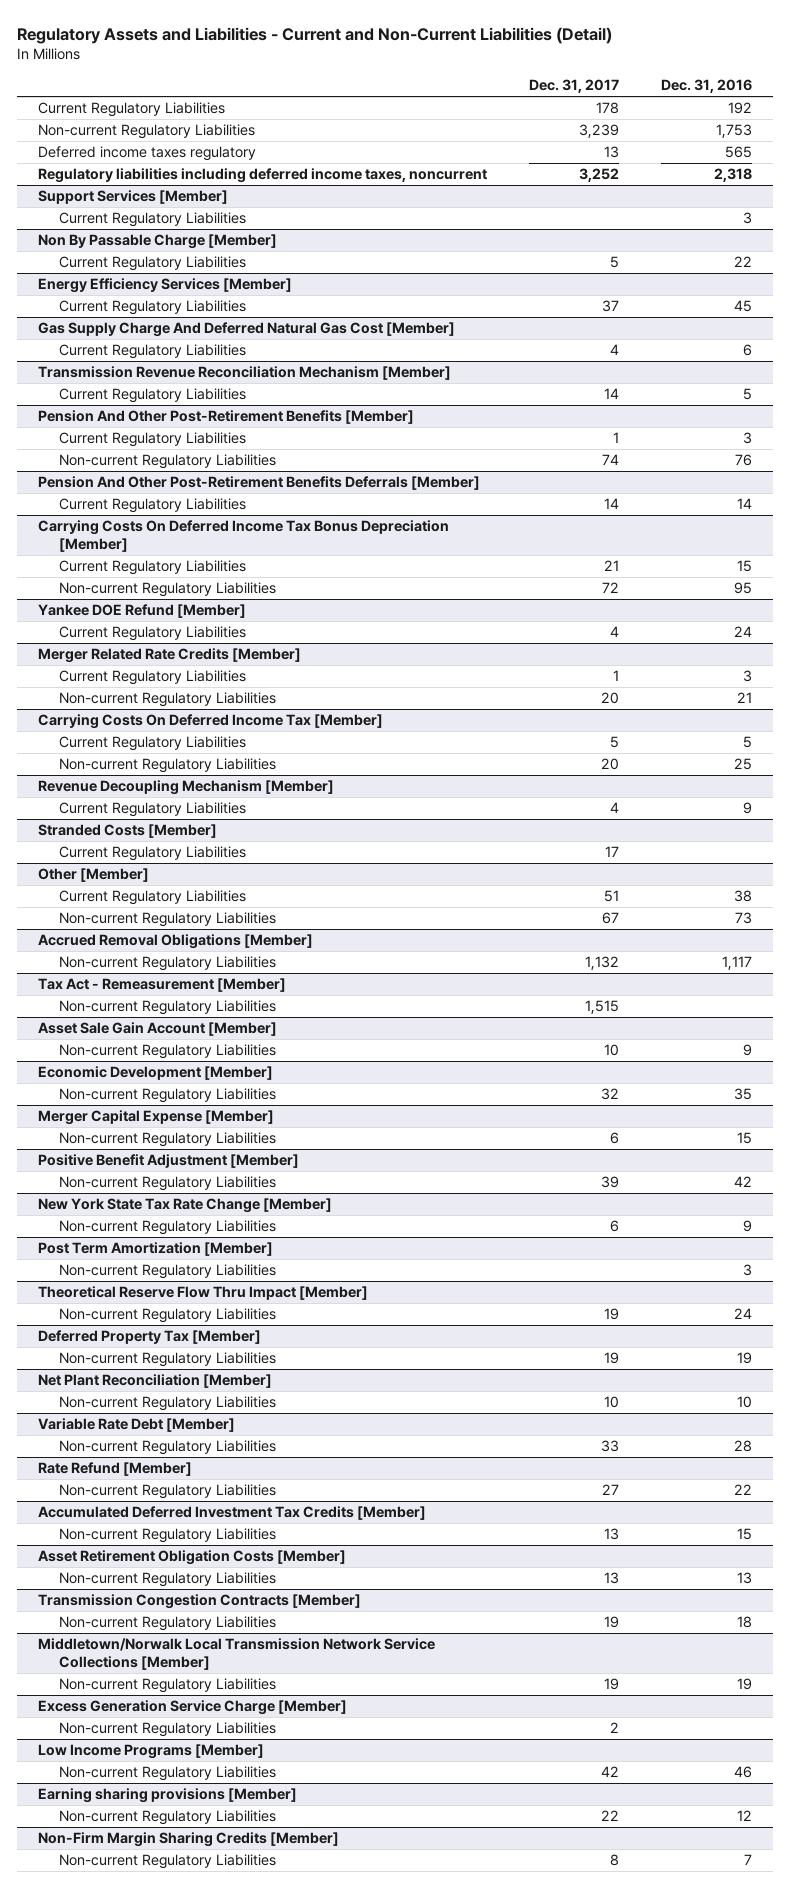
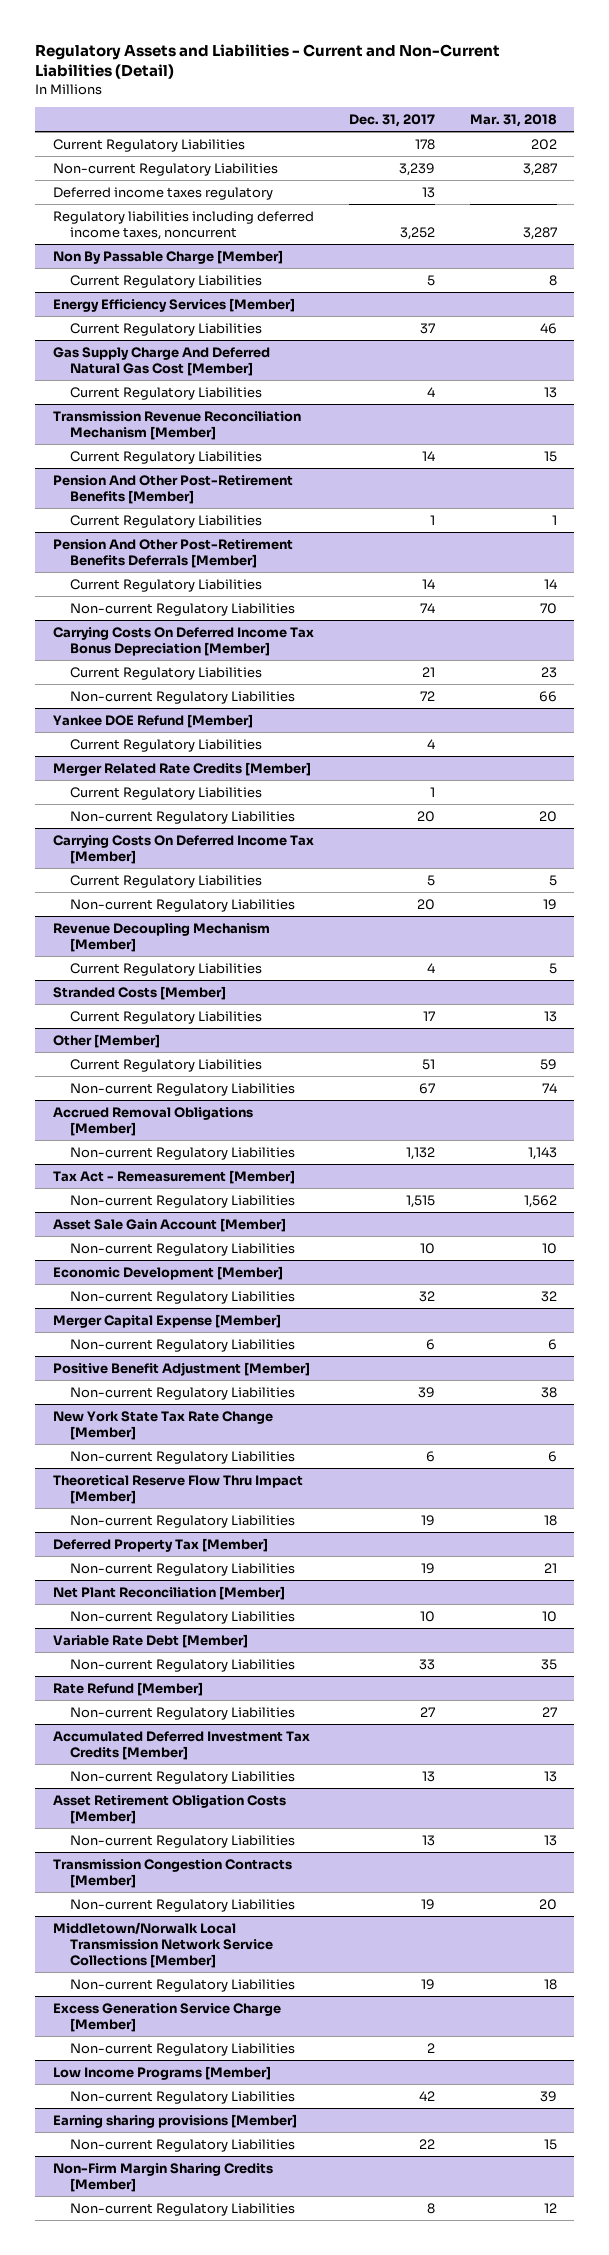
- | Dec. 31, 2017 | Dec. 31, 2016
+ | Dec. 31, 2017 | Mar. 31, 2018
- Support Services [Member]
- Current Regulatory Liabilities | | 3
@ Pension And Other Post-Retirement Benefits [Member]
- Non-current Regulatory Liabilities | 74 | 76
@ Pension And Other Post-Retirement Benefits Deferrals [Member]
+ Non-current Regulatory Liabilities | 74 | 70
- Post Term Amortization [Member]
- Non-current Regulatory Liabilities | | 3

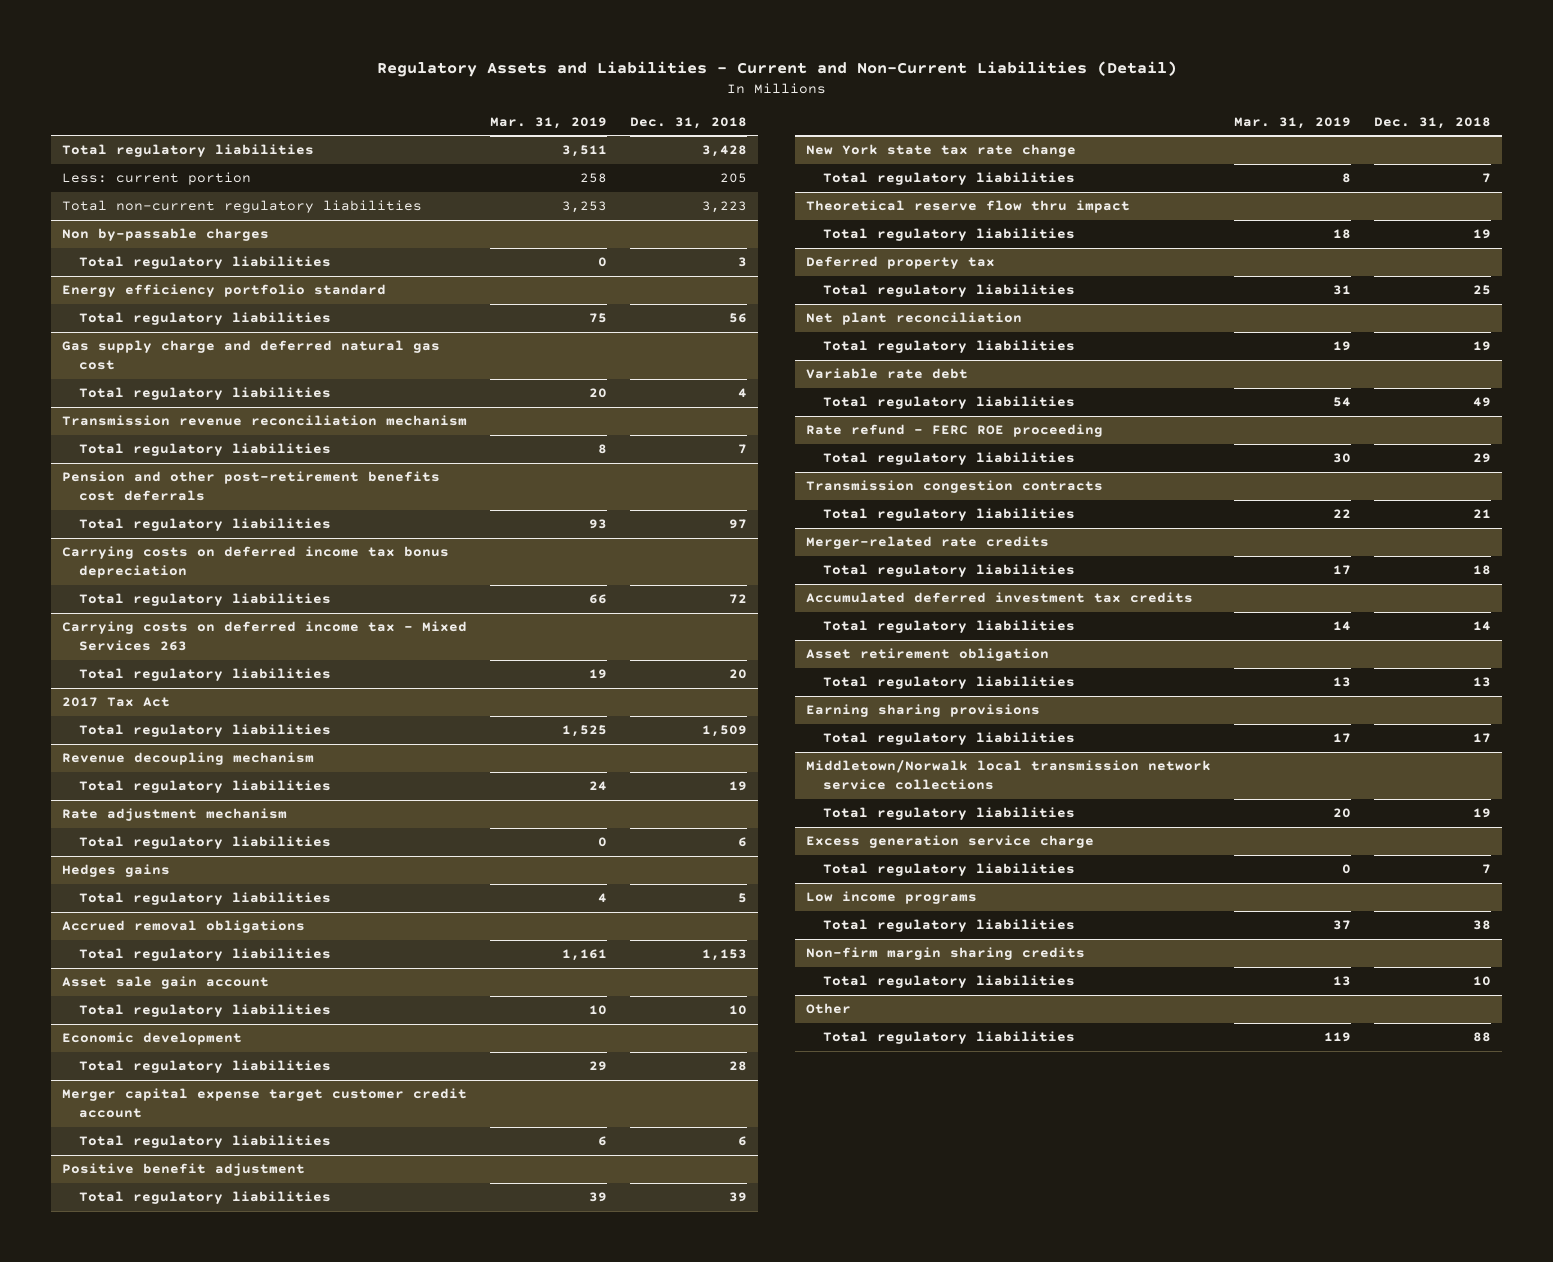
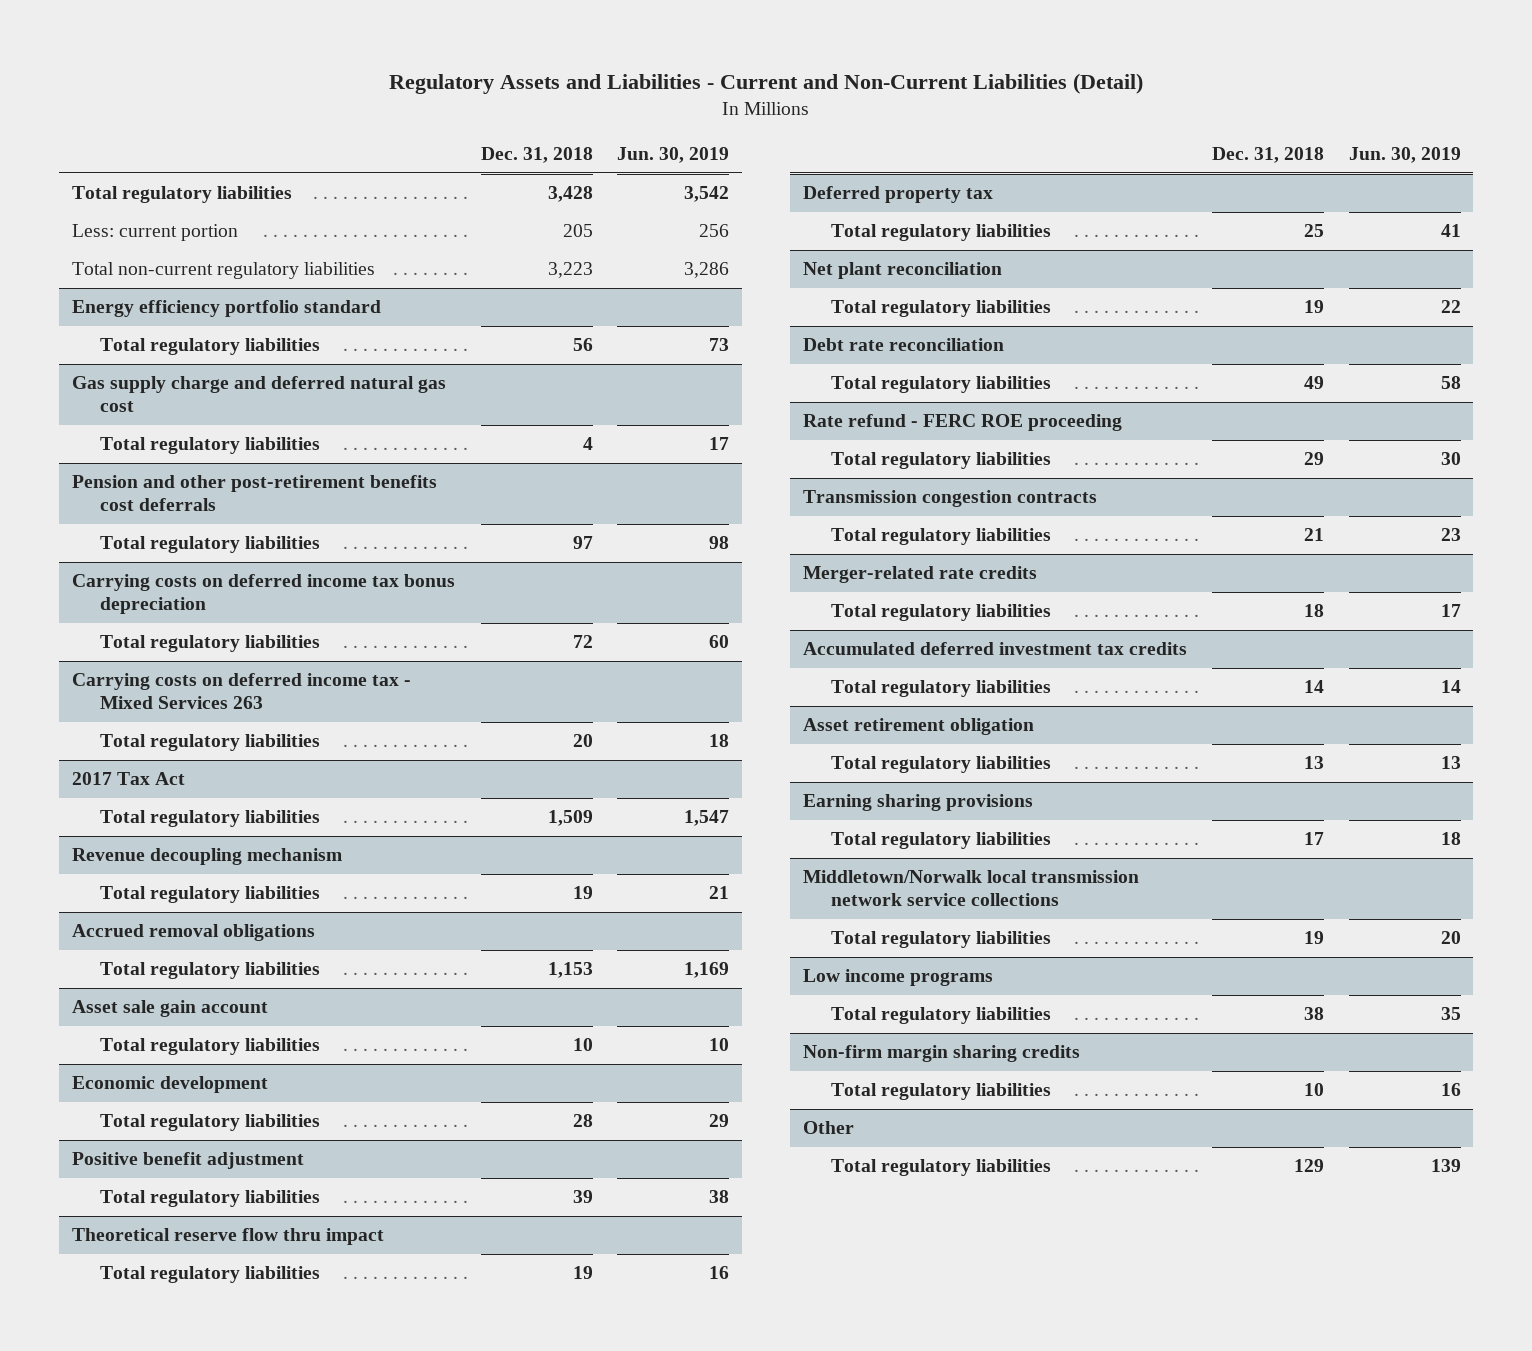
- | Mar. 31, 2019 | Dec. 31, 2018
+ | Dec. 31, 2018 | Jun. 30, 2019
- Non by-passable charges
- Total regulatory liabilities | 0 | 3
- Transmission revenue reconciliation mechanism
- Total regulatory liabilities | 8 | 7
- Rate adjustment mechanism
- Total regulatory liabilities | 0 | 6
- Hedges gains
- Total regulatory liabilities | 4 | 5
- Merger capital expense target customer credit account
- Total regulatory liabilities | 6 | 6
- New York state tax rate change
- Total regulatory liabilities | 8 | 7
- Variable rate debt
+ Debt rate reconciliation
- Excess generation service charge
- Total regulatory liabilities | 0 | 7
@ Other
- Total regulatory liabilities | 119 | 88
+ Total regulatory liabilities | 129 | 139

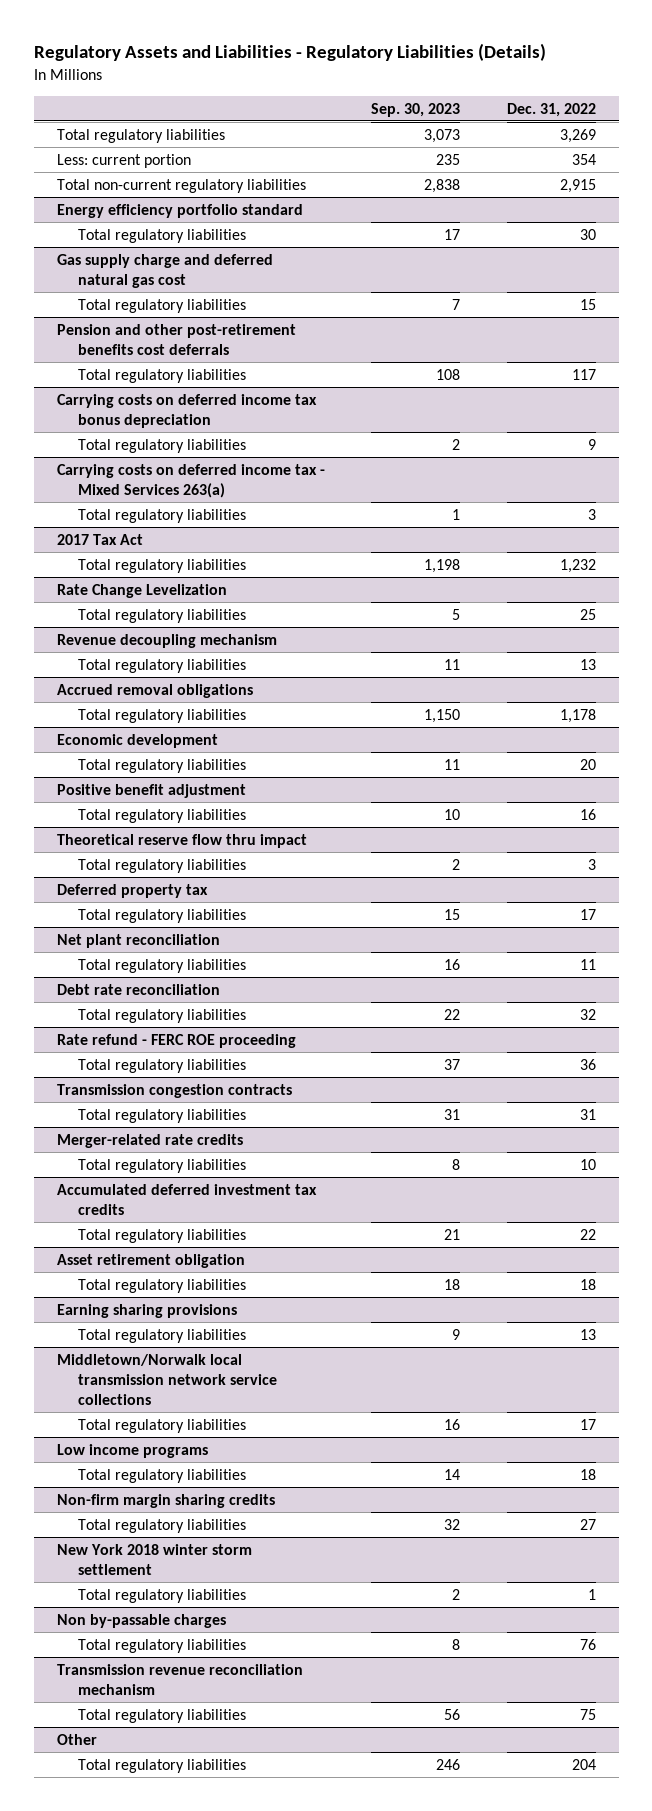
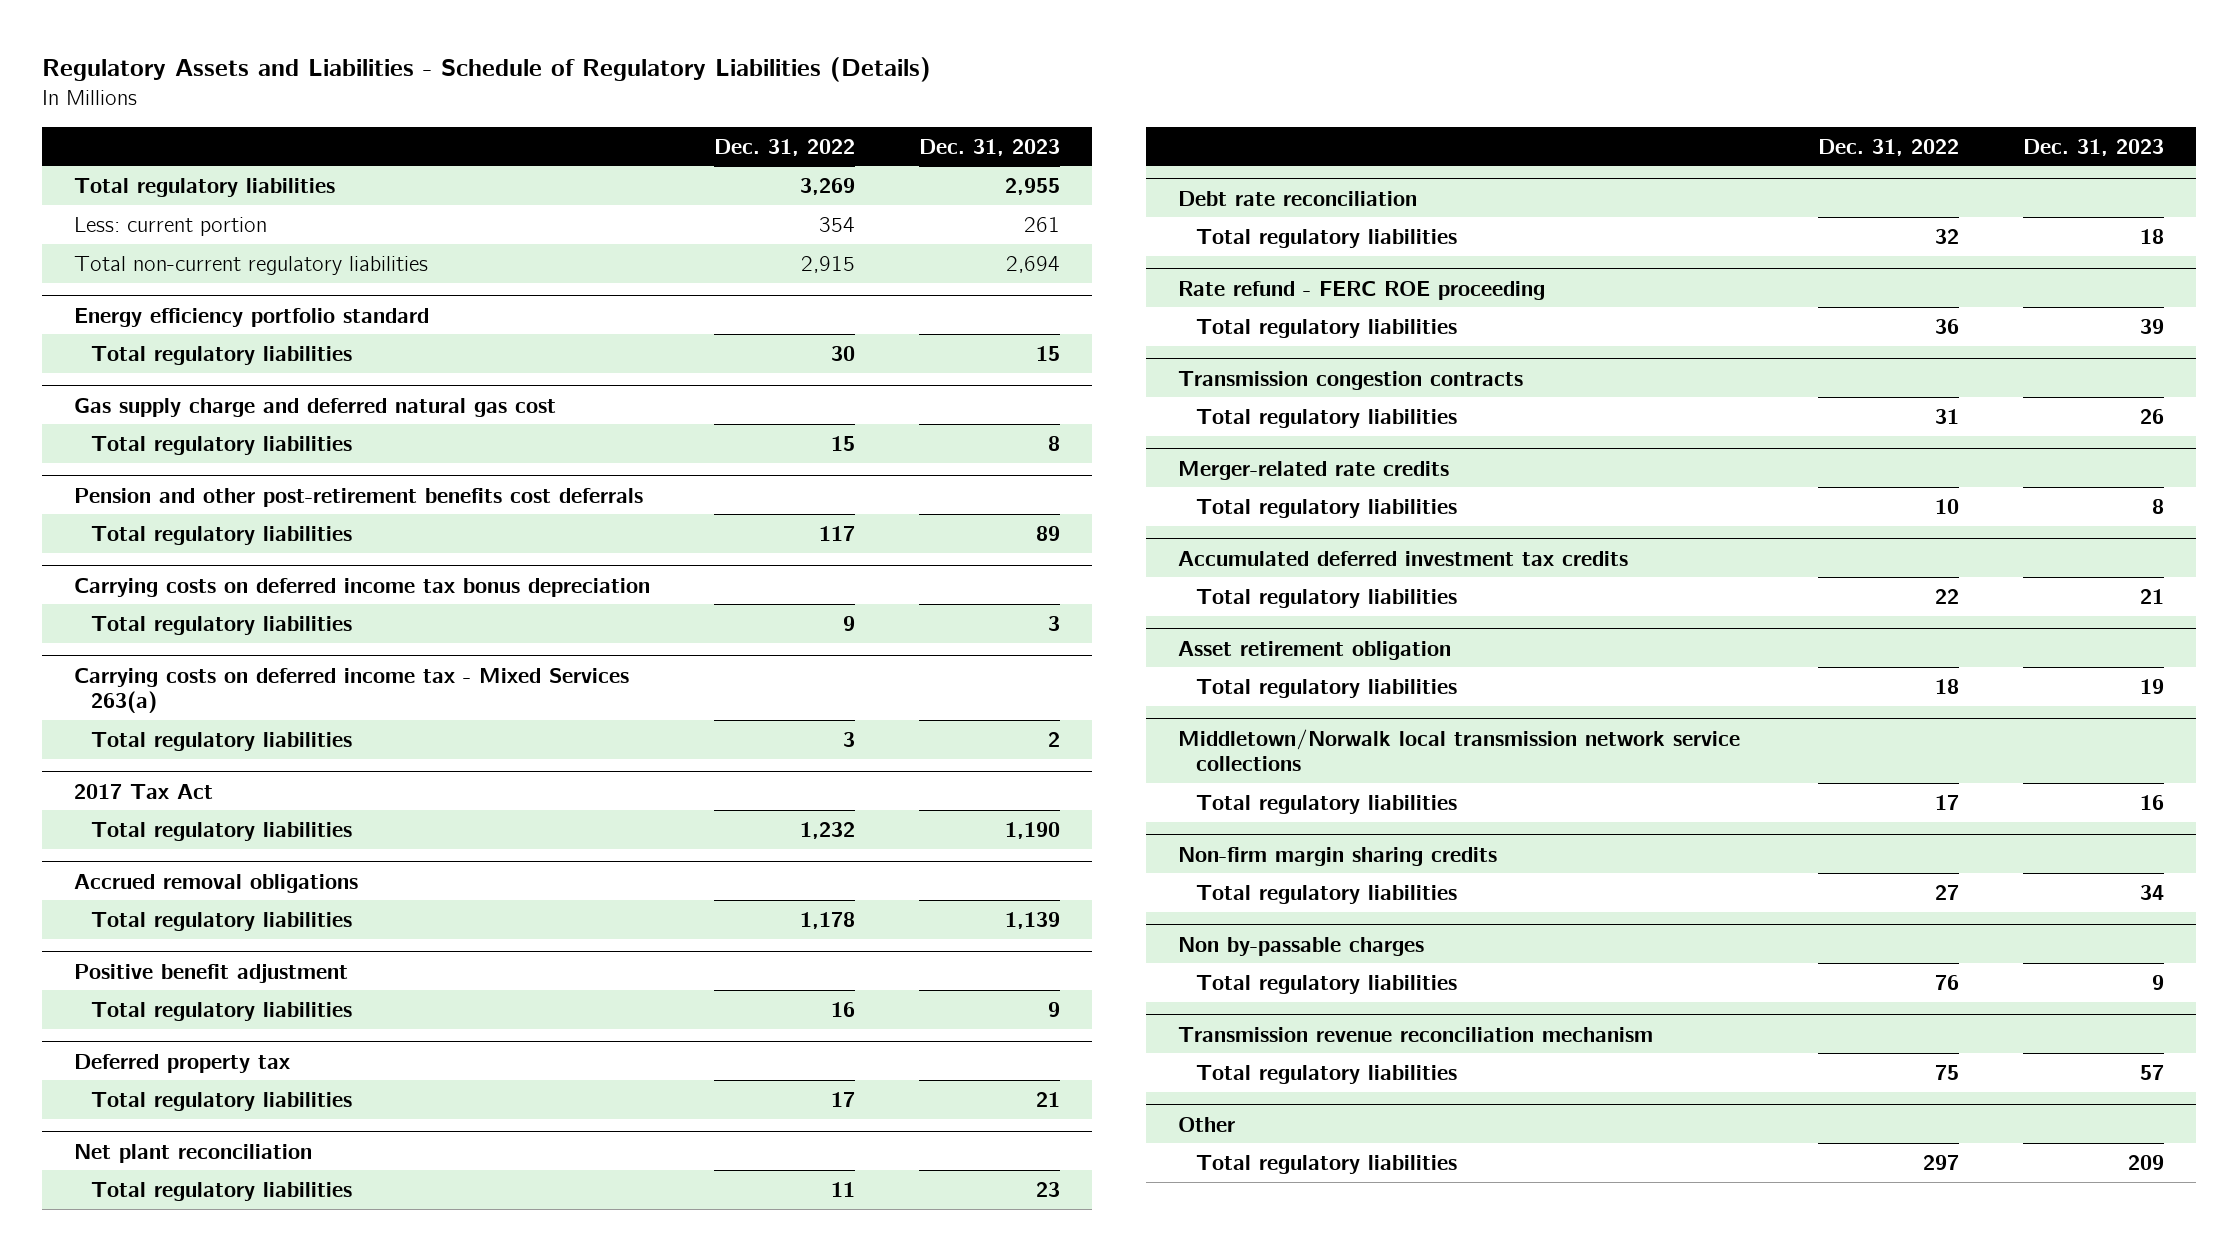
- Regulatory Assets and Liabilities - Regulatory Liabilities (Details)
+ Regulatory Assets and Liabilities - Schedule of Regulatory Liabilities (Details)
- | Sep. 30, 2023 | Dec. 31, 2022
+ | Dec. 31, 2022 | Dec. 31, 2023
- Rate Change Levelization
- Total regulatory liabilities | 5 | 25
- Revenue decoupling mechanism
- Total regulatory liabilities | 11 | 13
- Economic development
- Total regulatory liabilities | 11 | 20
- Theoretical reserve flow thru impact
- Total regulatory liabilities | 2 | 3
- Earning sharing provisions
- Total regulatory liabilities | 9 | 13
- Low income programs
- Total regulatory liabilities | 14 | 18
- New York 2018 winter storm settlement
- Total regulatory liabilities | 2 | 1
@ Other
- Total regulatory liabilities | 246 | 204
+ Total regulatory liabilities | 297 | 209

